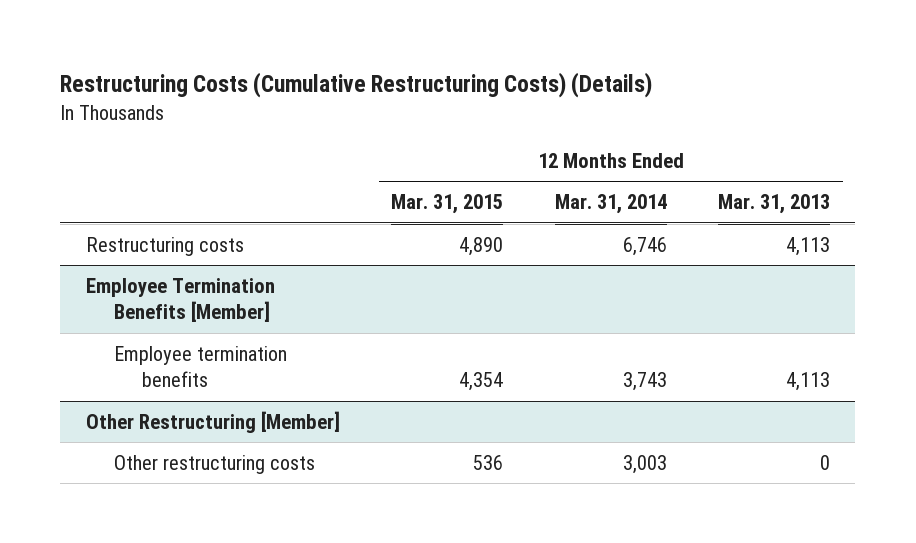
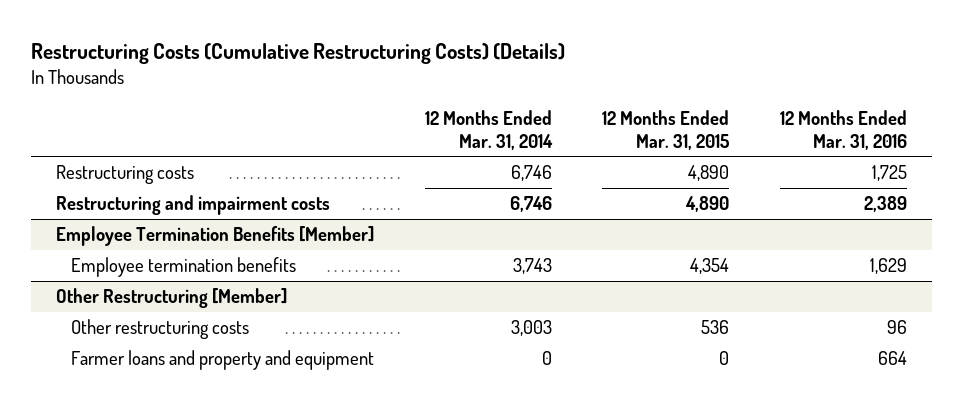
- | 12 Months Ended Mar. 31, 2015 | 12 Months Ended Mar. 31, 2014 | 12 Months Ended Mar. 31, 2013
+ | 12 Months Ended Mar. 31, 2014 | 12 Months Ended Mar. 31, 2015 | 12 Months Ended Mar. 31, 2016
+ Restructuring and impairment costs | 6,746 | 4,890 | 2,389
@ Other Restructuring [Member]
+ Farmer loans and property and equipment | 0 | 0 | 664

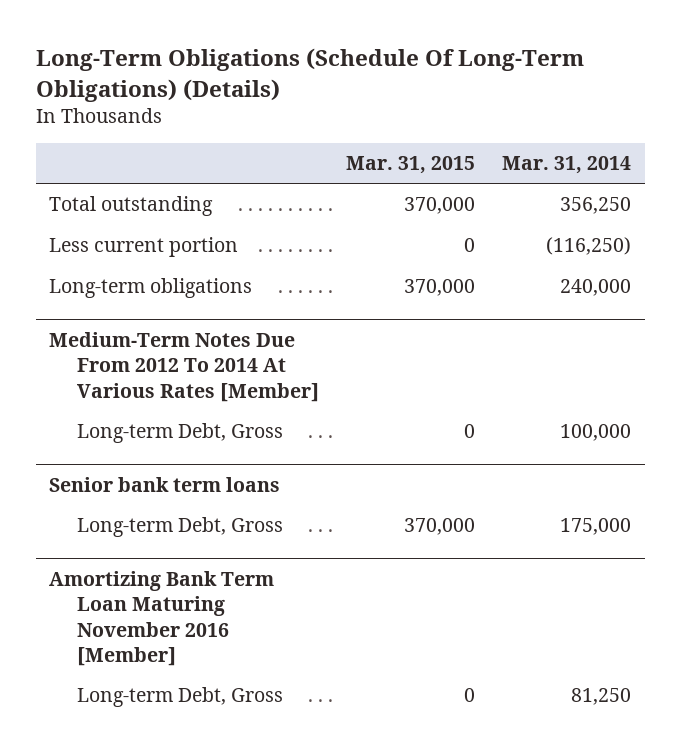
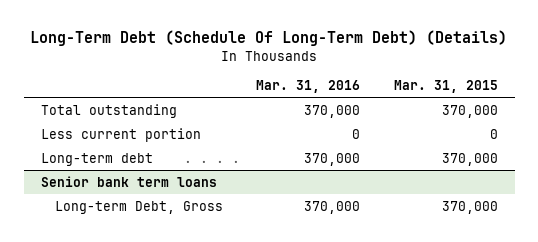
- Long-Term Obligations (Schedule Of Long-Term Obligations) (Details)
+ Long-Term Debt (Schedule Of Long-Term Debt) (Details)
- | Mar. 31, 2015 | Mar. 31, 2014
+ | Mar. 31, 2016 | Mar. 31, 2015
- Long-term obligations | 370,000 | 240,000
- Medium-Term Notes Due From 2012 To 2014 At Various Rates [Member]
- Long-term Debt, Gross | 0 | 100,000
+ Long-term debt | 370,000 | 370,000
- Amortizing Bank Term Loan Maturing November 2016 [Member]
- Long-term Debt, Gross | 0 | 81,250

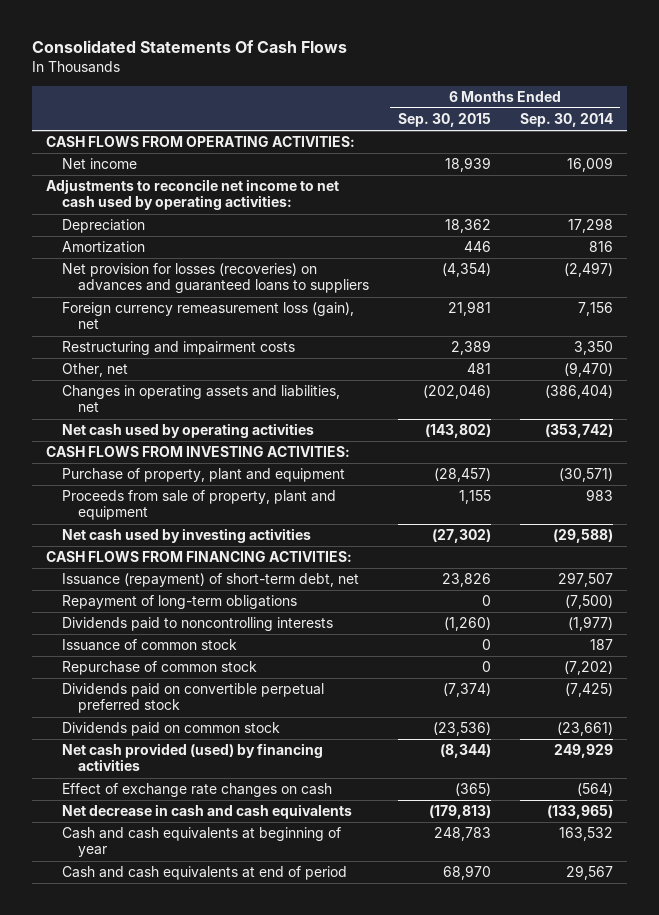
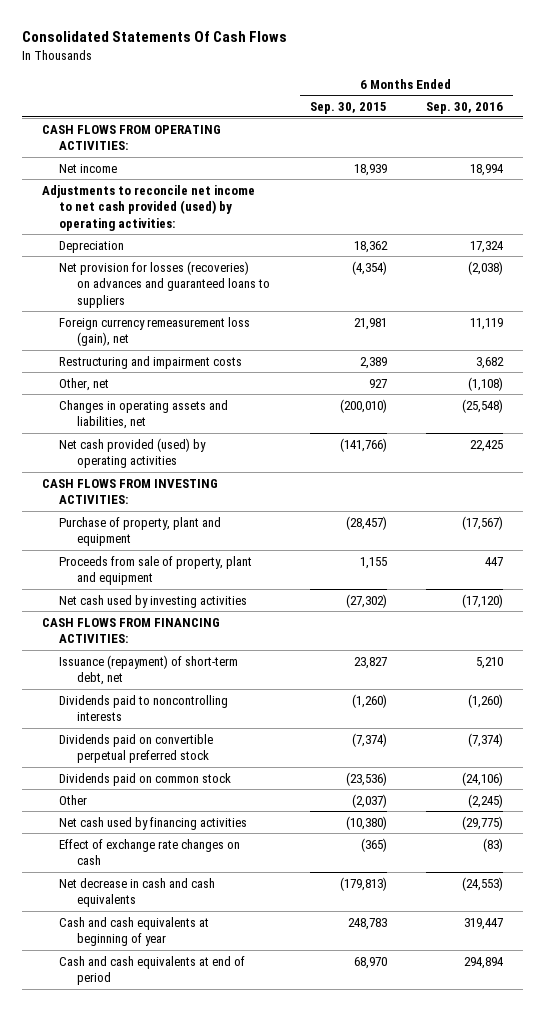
- | 6 Months Ended Sep. 30, 2015 | 6 Months Ended Sep. 30, 2014
+ | 6 Months Ended Sep. 30, 2015 | 6 Months Ended Sep. 30, 2016
- Adjustments to reconcile net income to net cash used by operating activities:
+ Adjustments to reconcile net income to net cash provided (used) by operating activities:
- Amortization | 446 | 816
- Other, net | 481 | (9,470)
- Changes in operating assets and liabilities, net | (202,046) | (386,404)
- Net cash used by operating activities | (143,802) | (353,742)
+ Other, net | 927 | (1,108)
+ Changes in operating assets and liabilities, net | (200,010) | (25,548)
+ Net cash provided (used) by operating activities | (141,766) | 22,425
- Issuance (repayment) of short-term debt, net | 23,826 | 297,507
- Repayment of long-term obligations | 0 | (7,500)
+ Issuance (repayment) of short-term debt, net | 23,827 | 5,210
- Issuance of common stock | 0 | 187
- Repurchase of common stock | 0 | (7,202)
- Net cash provided (used) by financing activities | (8,344) | 249,929
+ Other | (2,037) | (2,245)
+ Net cash used by financing activities | (10,380) | (29,775)

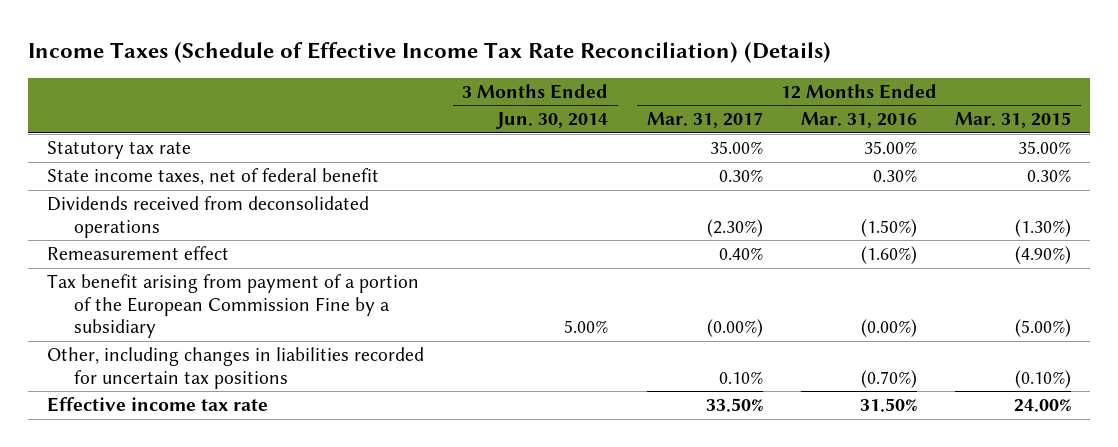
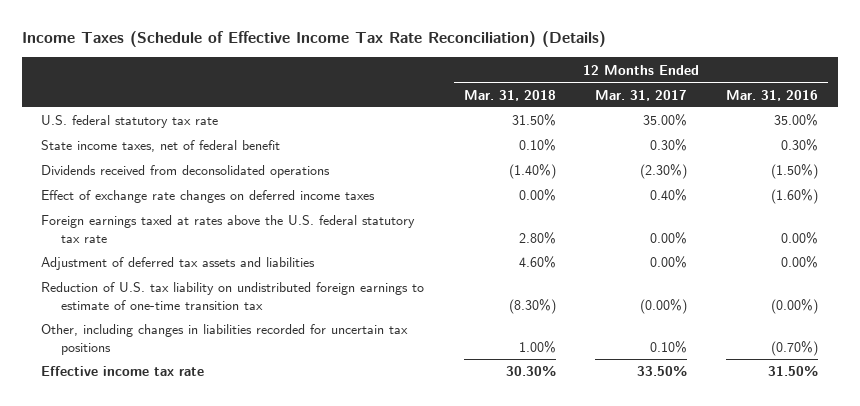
- | 3 Months Ended Jun. 30, 2014 | 12 Months Ended Mar. 31, 2017 | 12 Months Ended Mar. 31, 2016 | 12 Months Ended Mar. 31, 2015
+ | 12 Months Ended Mar. 31, 2018 | 12 Months Ended Mar. 31, 2017 | 12 Months Ended Mar. 31, 2016
- Statutory tax rate | | 35.00% | 35.00% | 35.00%
+ U.S. federal statutory tax rate | 31.50% | 35.00% | 35.00%
- Remeasurement effect | | 0.40% | (1.60%) | (4.90%)
- Tax benefit arising from payment of a portion of the European Commission Fine by a subsidiary | 5.00% | (0.00%) | (0.00%) | (5.00%)
+ Effect of exchange rate changes on deferred income taxes | 0.00% | 0.40% | (1.60%)
+ Foreign earnings taxed at rates above the U.S. federal statutory tax rate | 2.80% | 0.00% | 0.00%
+ Adjustment of deferred tax assets and liabilities | 4.60% | 0.00% | 0.00%
+ Reduction of U.S. tax liability on undistributed foreign earnings to estimate of one-time transition tax | (8.30%) | (0.00%) | (0.00%)

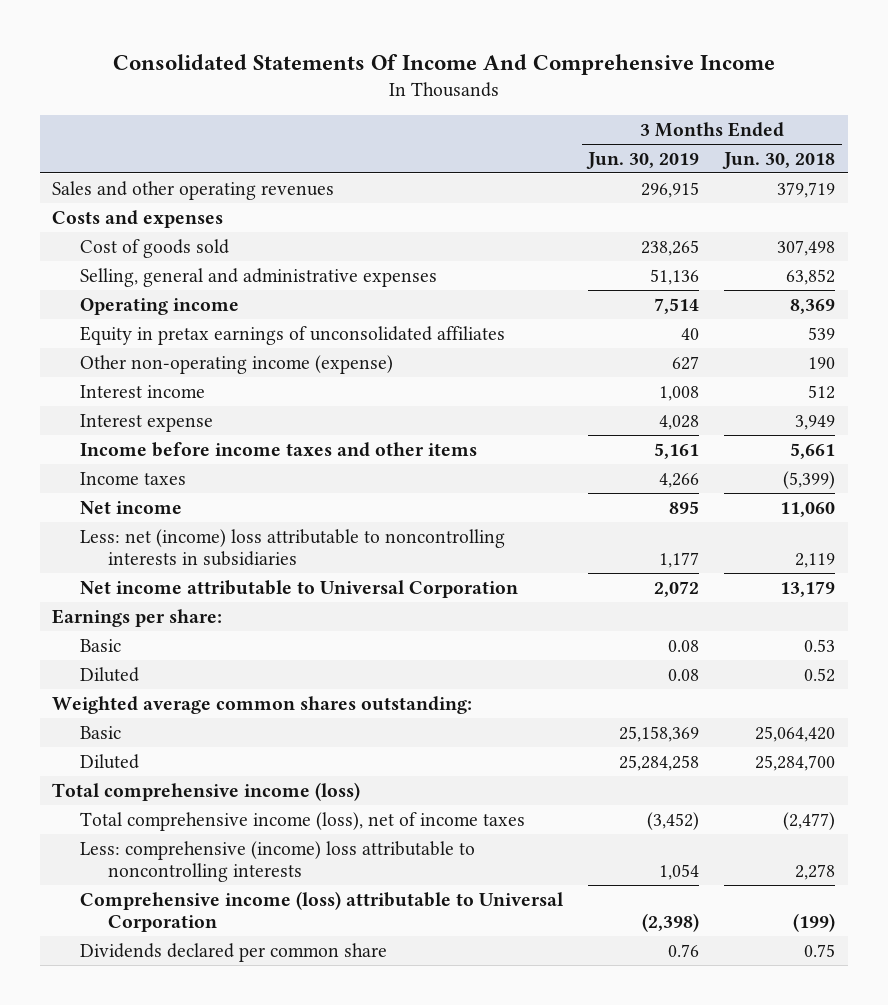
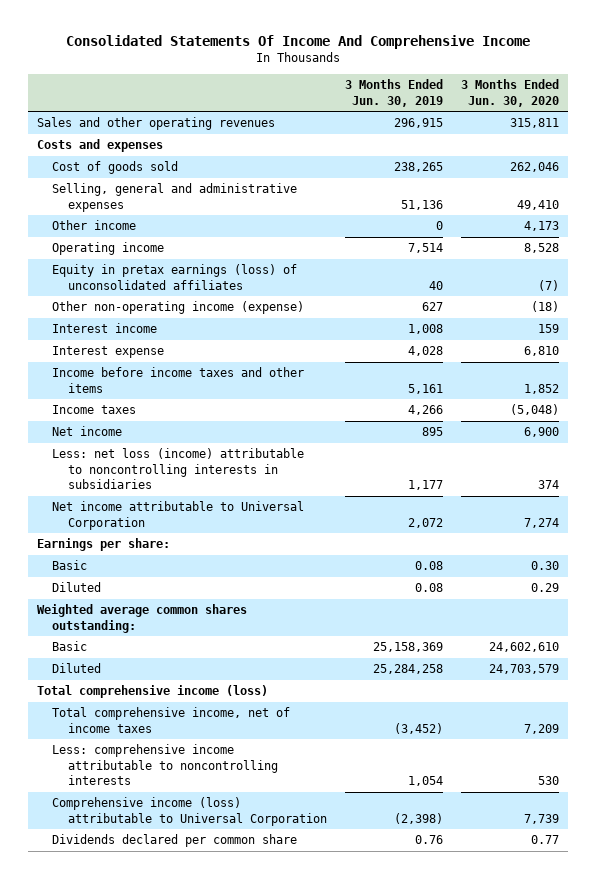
- | 3 Months Ended Jun. 30, 2019 | 3 Months Ended Jun. 30, 2018
+ | 3 Months Ended Jun. 30, 2019 | 3 Months Ended Jun. 30, 2020
+ Other income | 0 | 4,173
- Equity in pretax earnings of unconsolidated affiliates | 40 | 539
+ Equity in pretax earnings (loss) of unconsolidated affiliates | 40 | (7)
- Less: net (income) loss attributable to noncontrolling interests in subsidiaries | 1,177 | 2,119
+ Less: net loss (income) attributable to noncontrolling interests in subsidiaries | 1,177 | 374
- Total comprehensive income (loss), net of income taxes | (3,452) | (2,477)
- Less: comprehensive (income) loss attributable to noncontrolling interests | 1,054 | 2,278
+ Total comprehensive income, net of income taxes | (3,452) | 7,209
+ Less: comprehensive income attributable to noncontrolling interests | 1,054 | 530

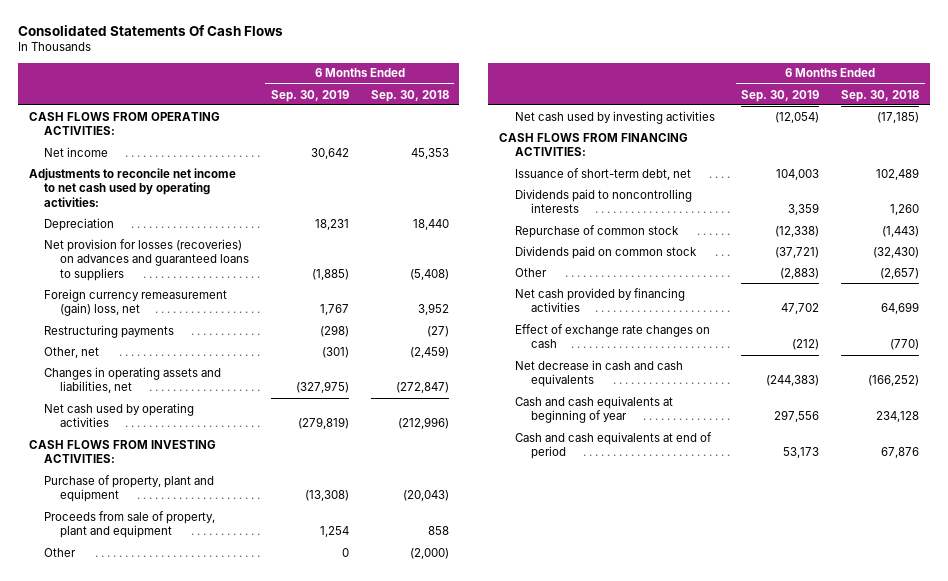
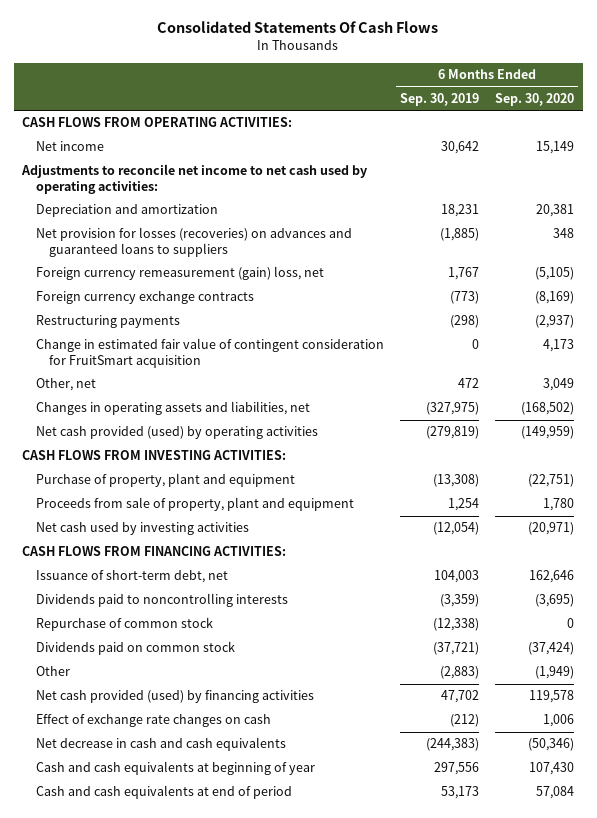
- | 6 Months Ended Sep. 30, 2019 | 6 Months Ended Sep. 30, 2018
+ | 6 Months Ended Sep. 30, 2019 | 6 Months Ended Sep. 30, 2020
- Depreciation | 18,231 | 18,440
+ Depreciation and amortization | 18,231 | 20,381
+ Foreign currency exchange contracts | (773) | (8,169)
- Other, net | (301) | (2,459)
+ Change in estimated fair value of contingent consideration for FruitSmart acquisition | 0 | 4,173
+ Other, net | 472 | 3,049
- Net cash used by operating activities | (279,819) | (212,996)
+ Net cash provided (used) by operating activities | (279,819) | (149,959)
- Other | 0 | (2,000)
- Dividends paid to noncontrolling interests | 3,359 | 1,260
+ Dividends paid to noncontrolling interests | (3,359) | (3,695)
- Net cash provided by financing activities | 47,702 | 64,699
+ Net cash provided (used) by financing activities | 47,702 | 119,578

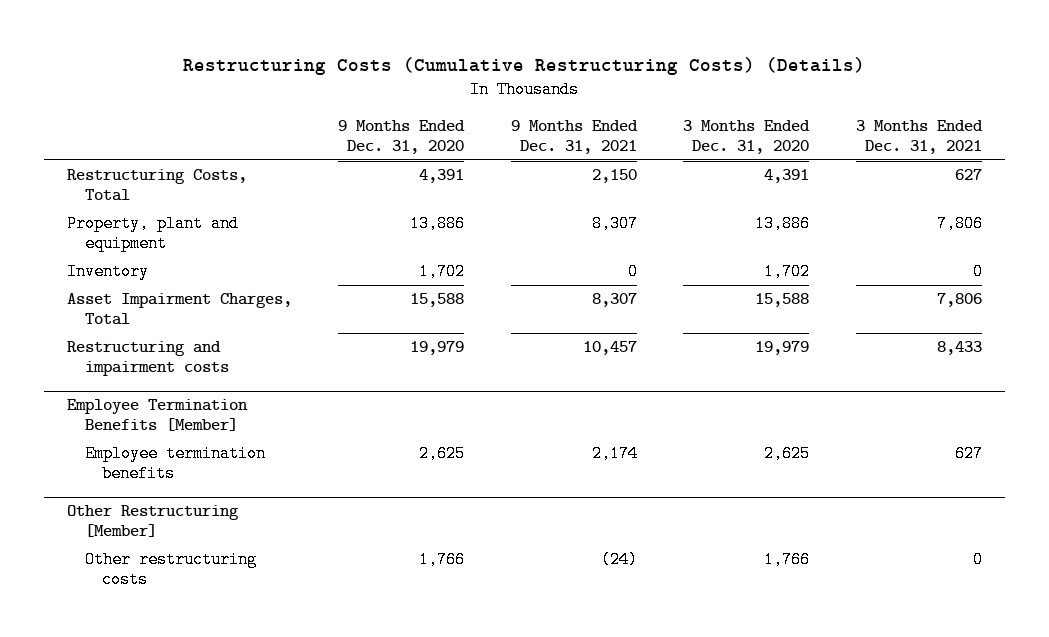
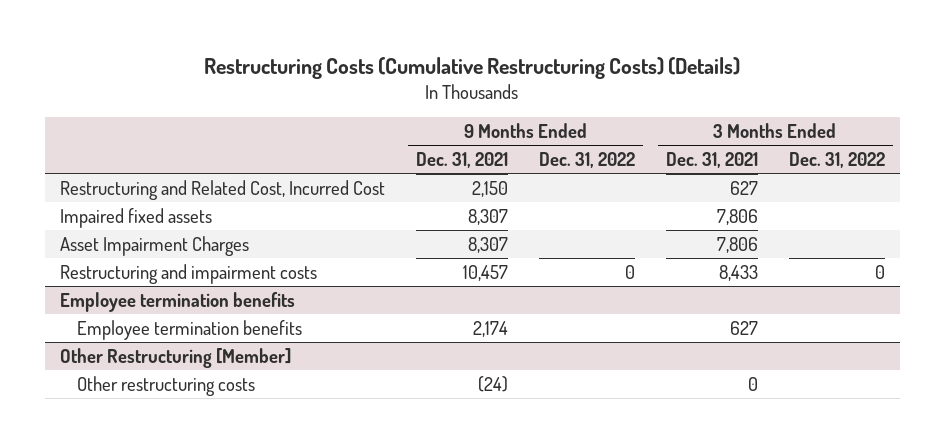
- | 9 Months Ended Dec. 31, 2020 | 9 Months Ended Dec. 31, 2021 | 3 Months Ended Dec. 31, 2020 | 3 Months Ended Dec. 31, 2021
+ | 9 Months Ended Dec. 31, 2021 | 9 Months Ended Dec. 31, 2022 | 3 Months Ended Dec. 31, 2021 | 3 Months Ended Dec. 31, 2022
- Restructuring Costs, Total | 4,391 | 2,150 | 4,391 | 627
- Property, plant and equipment | 13,886 | 8,307 | 13,886 | 7,806
- Inventory | 1,702 | 0 | 1,702 | 0
- Asset Impairment Charges, Total | 15,588 | 8,307 | 15,588 | 7,806
+ Restructuring and Related Cost, Incurred Cost | 2,150 | | 627 |
+ Impaired fixed assets | 8,307 | | 7,806 |
+ Asset Impairment Charges | 8,307 | | 7,806 |
- Employee Termination Benefits [Member]
+ Employee termination benefits

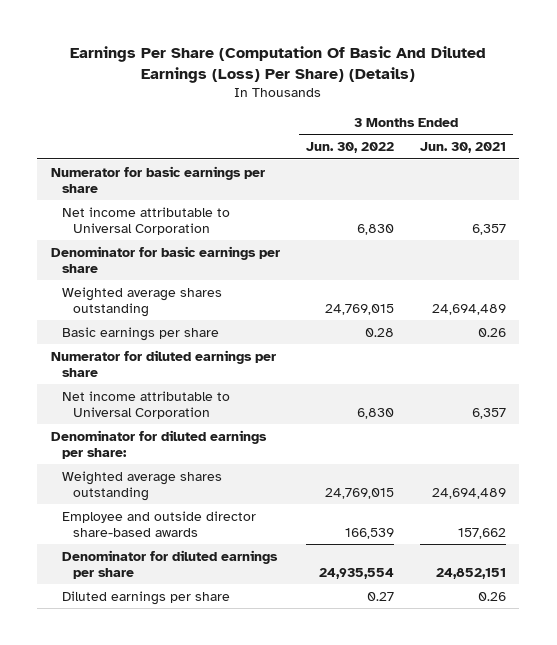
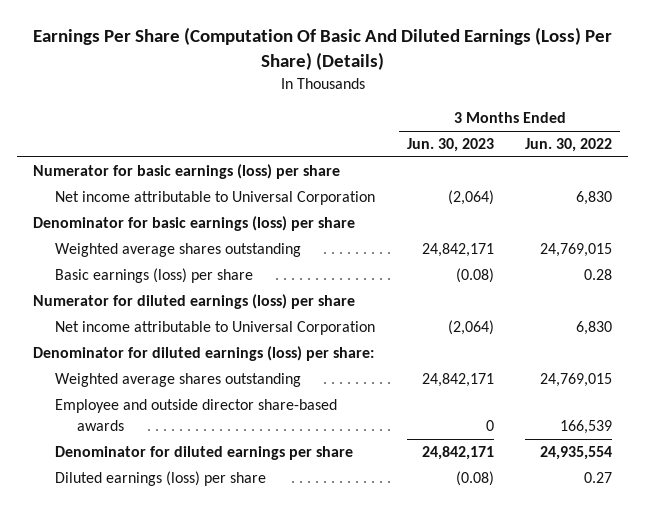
- | 3 Months Ended Jun. 30, 2022 | 3 Months Ended Jun. 30, 2021
+ | 3 Months Ended Jun. 30, 2023 | 3 Months Ended Jun. 30, 2022
- Numerator for basic earnings per share
+ Numerator for basic earnings (loss) per share
- Denominator for basic earnings per share
+ Denominator for basic earnings (loss) per share
- Basic earnings per share | 0.28 | 0.26
- Numerator for diluted earnings per share
+ Basic earnings (loss) per share | (0.08) | 0.28
+ Numerator for diluted earnings (loss) per share
- Denominator for diluted earnings per share:
+ Denominator for diluted earnings (loss) per share:
- Diluted earnings per share | 0.27 | 0.26
+ Diluted earnings (loss) per share | (0.08) | 0.27

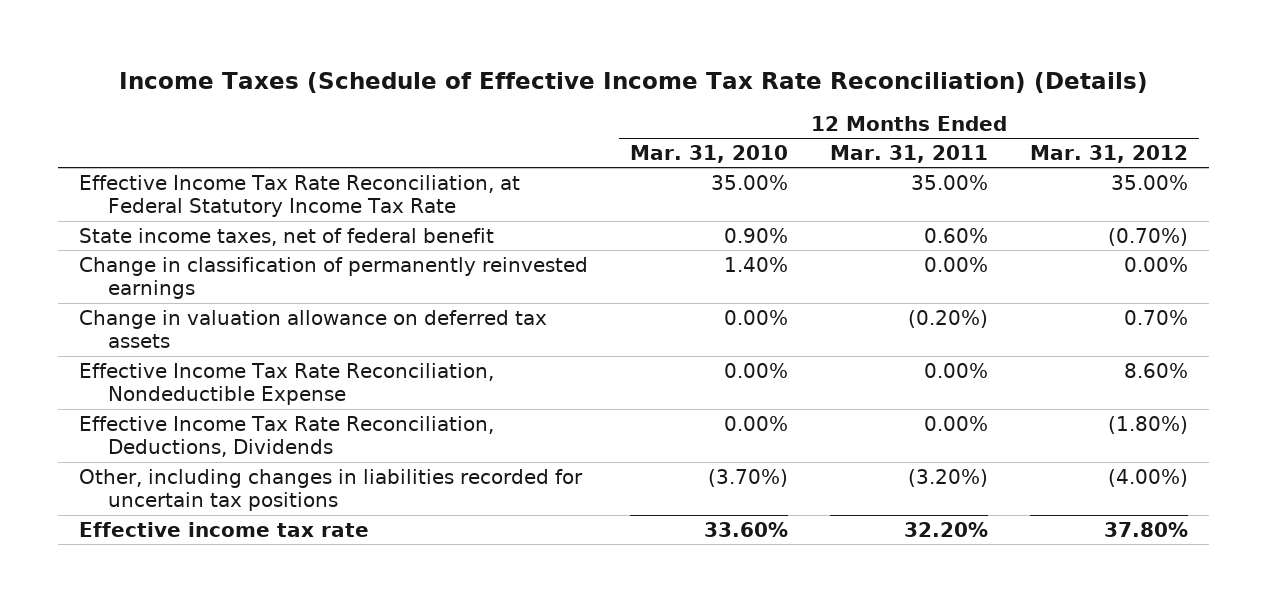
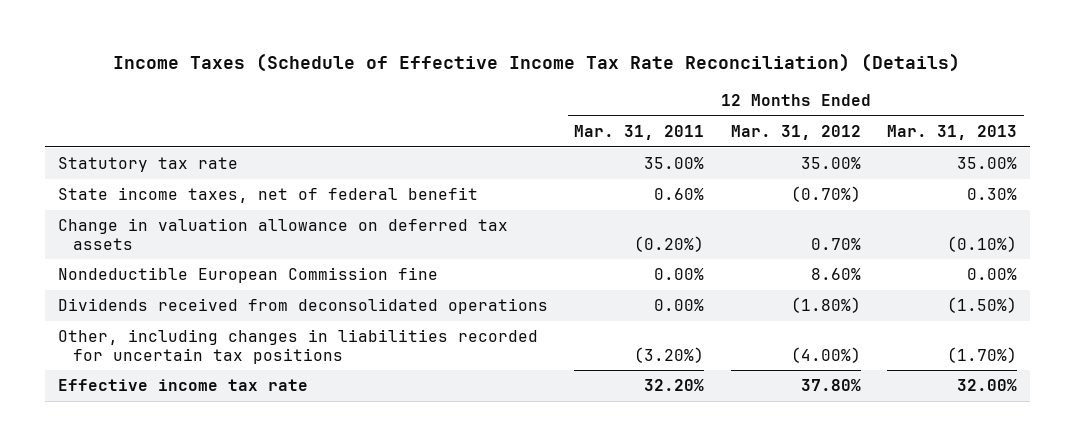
- | 12 Months Ended Mar. 31, 2010 | 12 Months Ended Mar. 31, 2011 | 12 Months Ended Mar. 31, 2012
+ | 12 Months Ended Mar. 31, 2011 | 12 Months Ended Mar. 31, 2012 | 12 Months Ended Mar. 31, 2013
- Effective Income Tax Rate Reconciliation, at Federal Statutory Income Tax Rate | 35.00% | 35.00% | 35.00%
+ Statutory tax rate | 35.00% | 35.00% | 35.00%
- Change in classification of permanently reinvested earnings | 1.40% | 0.00% | 0.00%
- Effective Income Tax Rate Reconciliation, Nondeductible Expense | 0.00% | 0.00% | 8.60%
- Effective Income Tax Rate Reconciliation, Deductions, Dividends | 0.00% | 0.00% | (1.80%)
+ Nondeductible European Commission fine | 0.00% | 8.60% | 0.00%
+ Dividends received from deconsolidated operations | 0.00% | (1.80%) | (1.50%)

